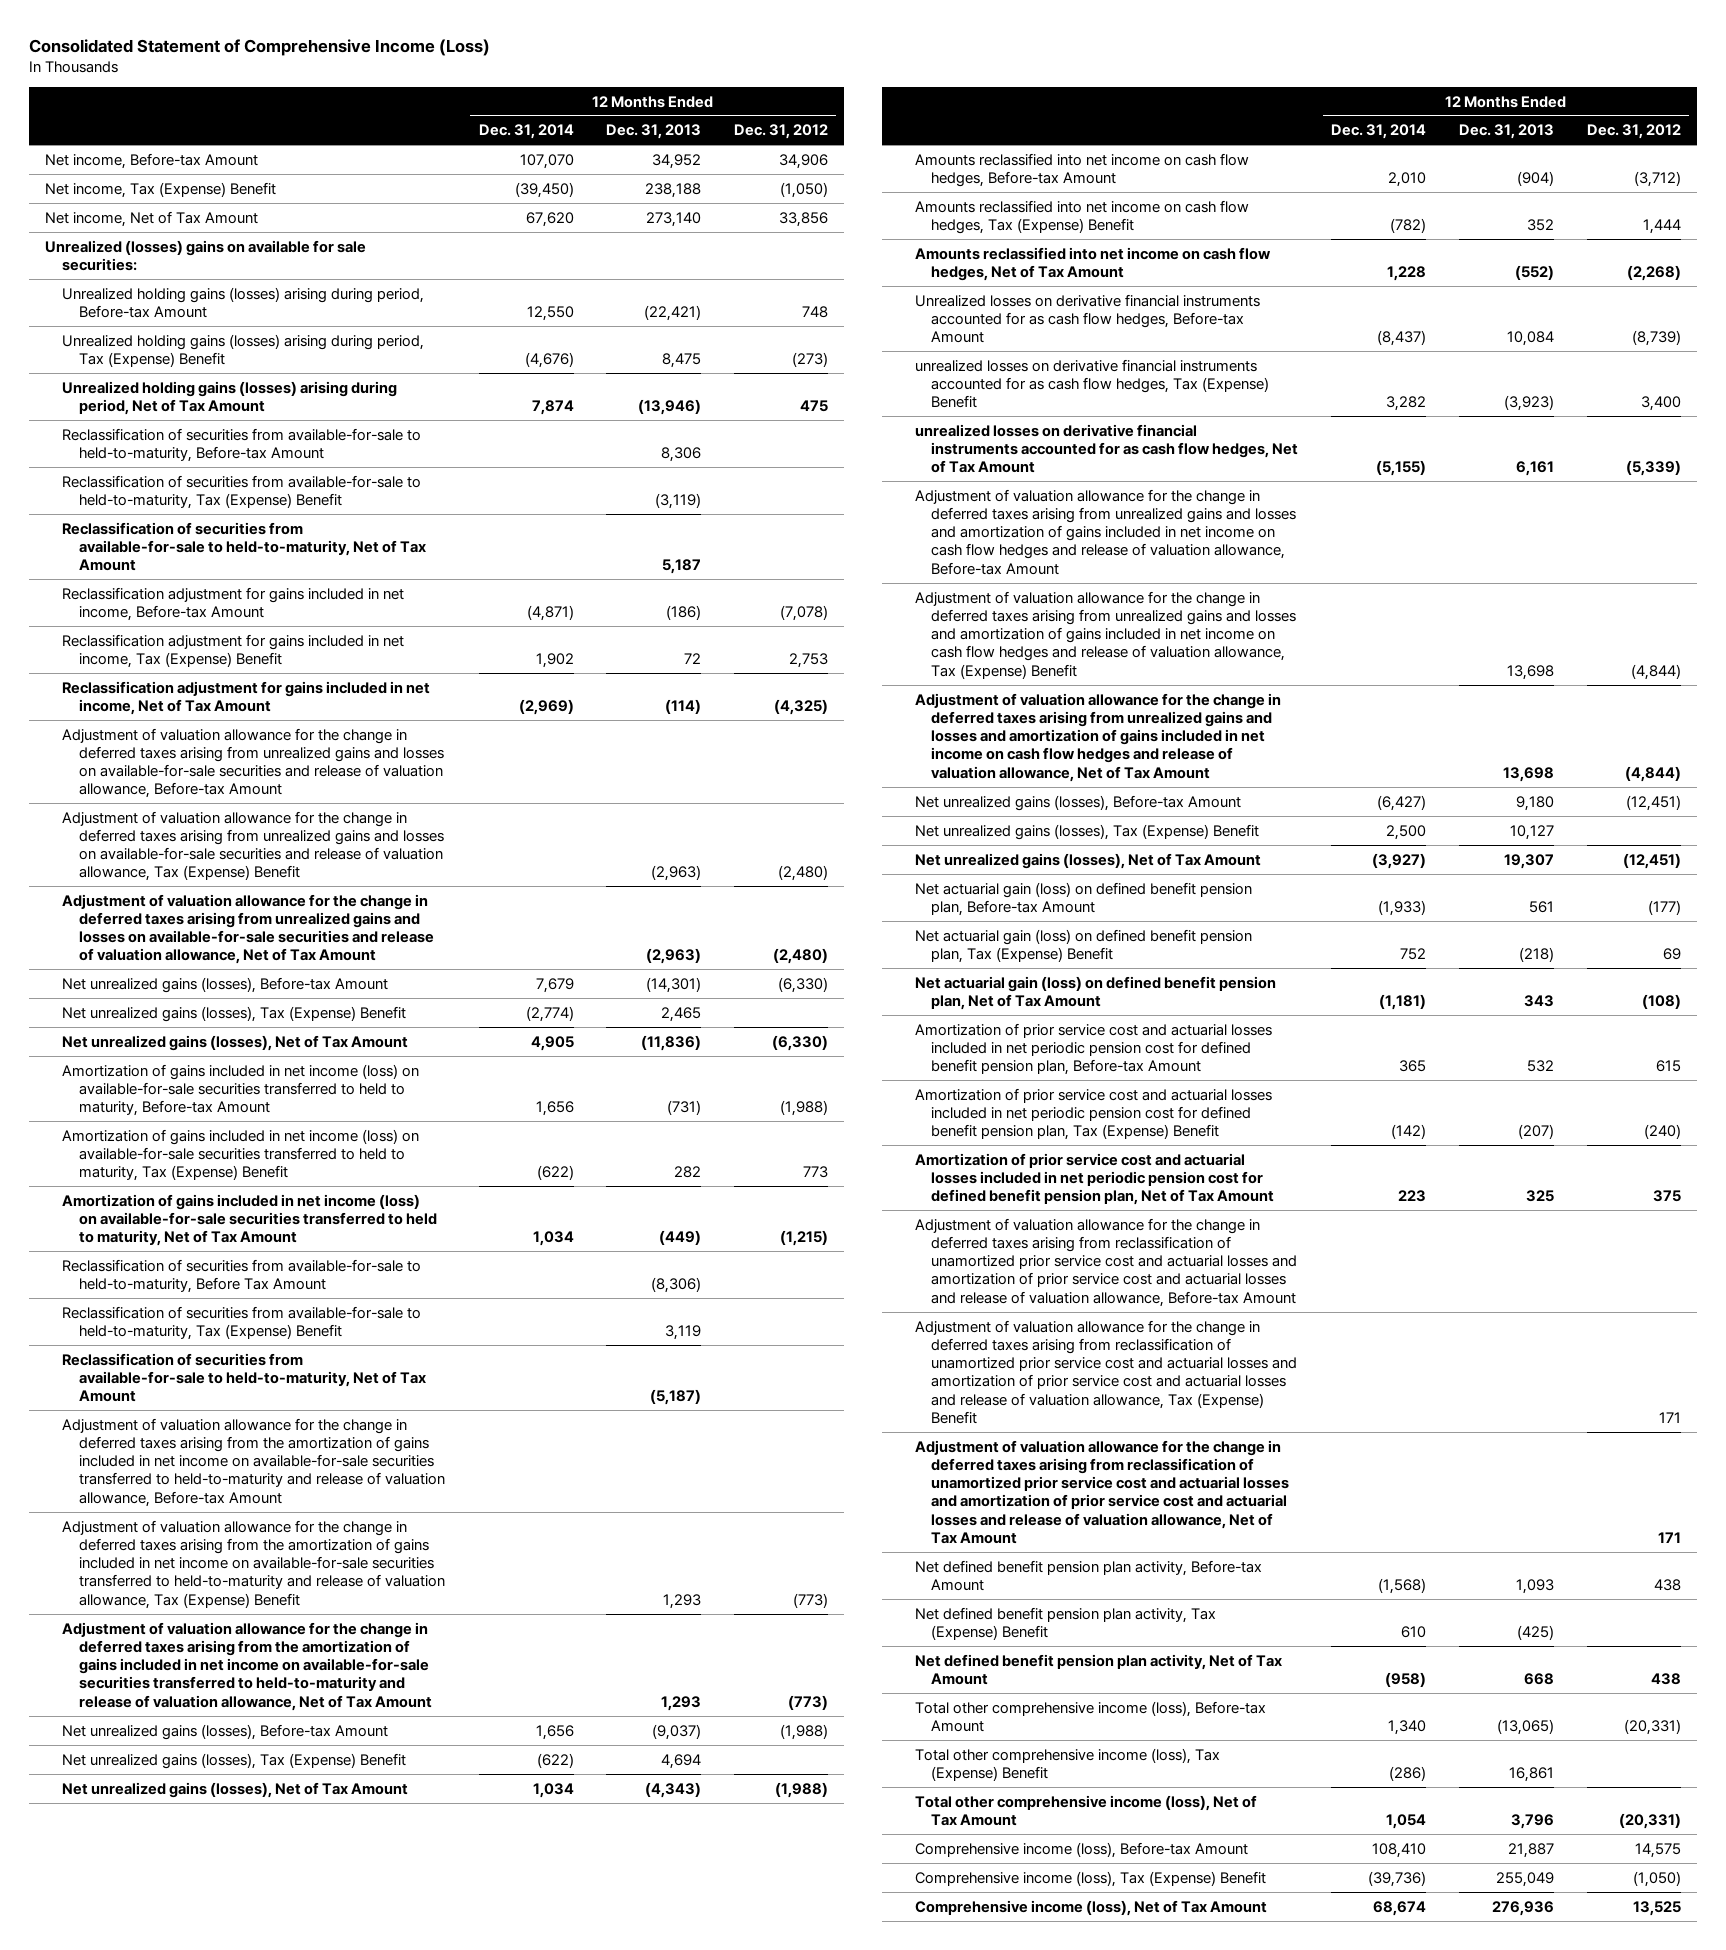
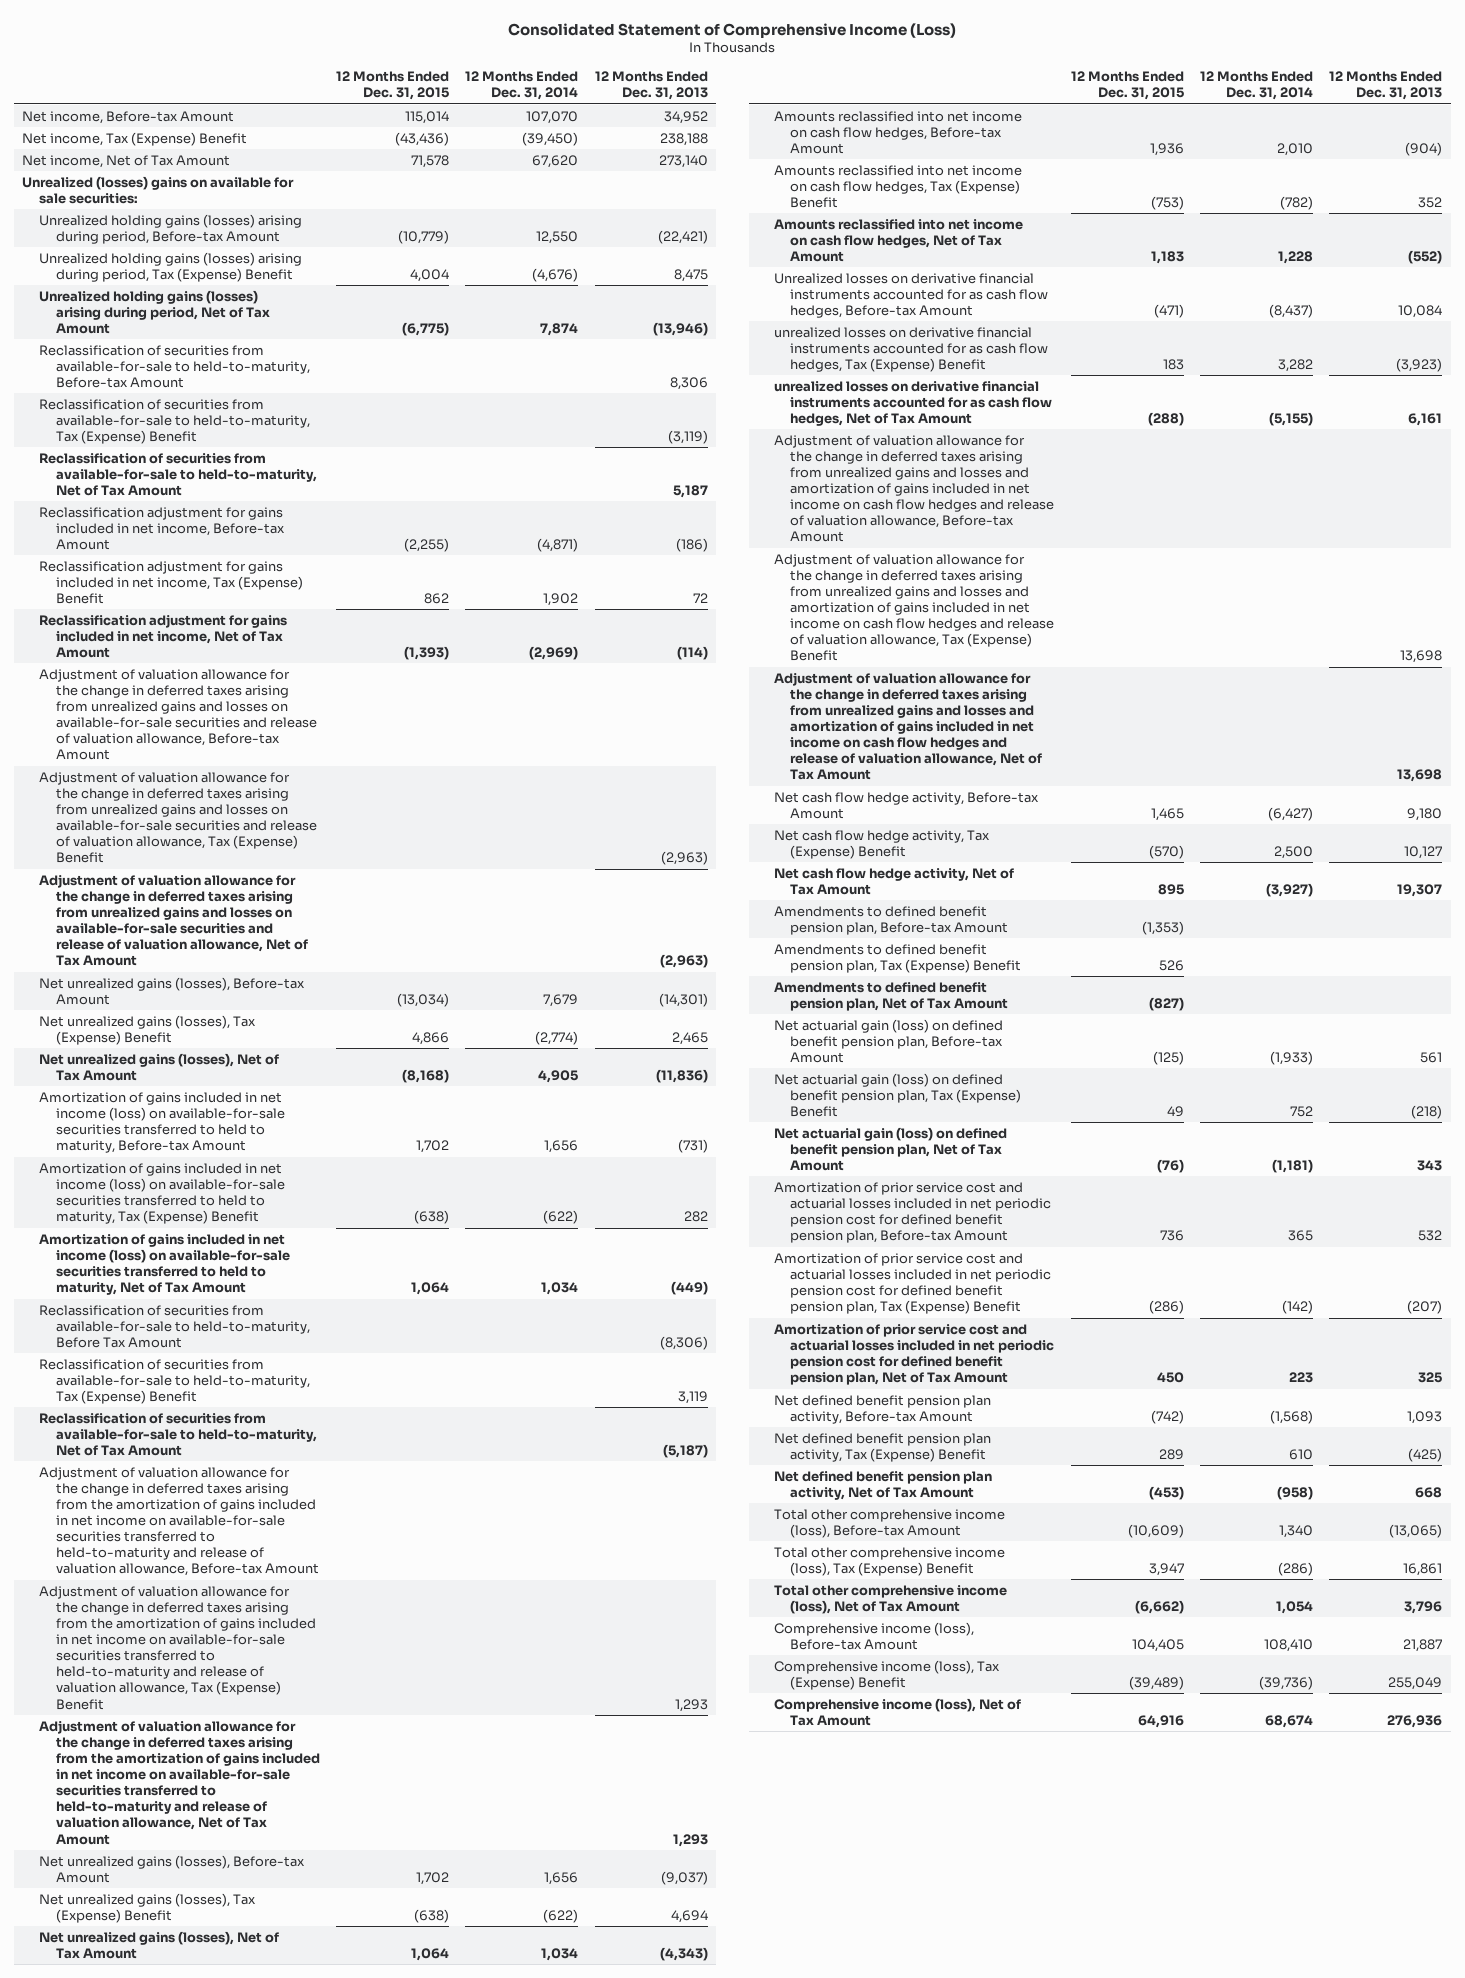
- | 12 Months Ended Dec. 31, 2014 | 12 Months Ended Dec. 31, 2013 | 12 Months Ended Dec. 31, 2012
+ | 12 Months Ended Dec. 31, 2015 | 12 Months Ended Dec. 31, 2014 | 12 Months Ended Dec. 31, 2013
- Net unrealized gains (losses), Before-tax Amount | (6,427) | 9,180 | (12,451)
- Net unrealized gains (losses), Tax (Expense) Benefit | 2,500 | 10,127 |
- Net unrealized gains (losses), Net of Tax Amount | (3,927) | 19,307 | (12,451)
+ Net cash flow hedge activity, Before-tax Amount | 1,465 | (6,427) | 9,180
+ Net cash flow hedge activity, Tax (Expense) Benefit | (570) | 2,500 | 10,127
+ Net cash flow hedge activity, Net of Tax Amount | 895 | (3,927) | 19,307
+ Amendments to defined benefit pension plan, Before-tax Amount | (1,353) | |
+ Amendments to defined benefit pension plan, Tax (Expense) Benefit | 526 | |
+ Amendments to defined benefit pension plan, Net of Tax Amount | (827) | |
- Adjustment of valuation allowance for the change in deferred taxes arising from reclassification of unamortized prior service cost and actuarial losses and amortization of prior service cost and actuarial losses and release of valuation allowance, Before-tax Amount
- Adjustment of valuation allowance for the change in deferred taxes arising from reclassification of unamortized prior service cost and actuarial losses and amortization of prior service cost and actuarial losses and release of valuation allowance, Tax (Expense) Benefit | | | 171
- Adjustment of valuation allowance for the change in deferred taxes arising from reclassification of unamortized prior service cost and actuarial losses and amortization of prior service cost and actuarial losses and release of valuation allowance, Net of Tax Amount | | | 171

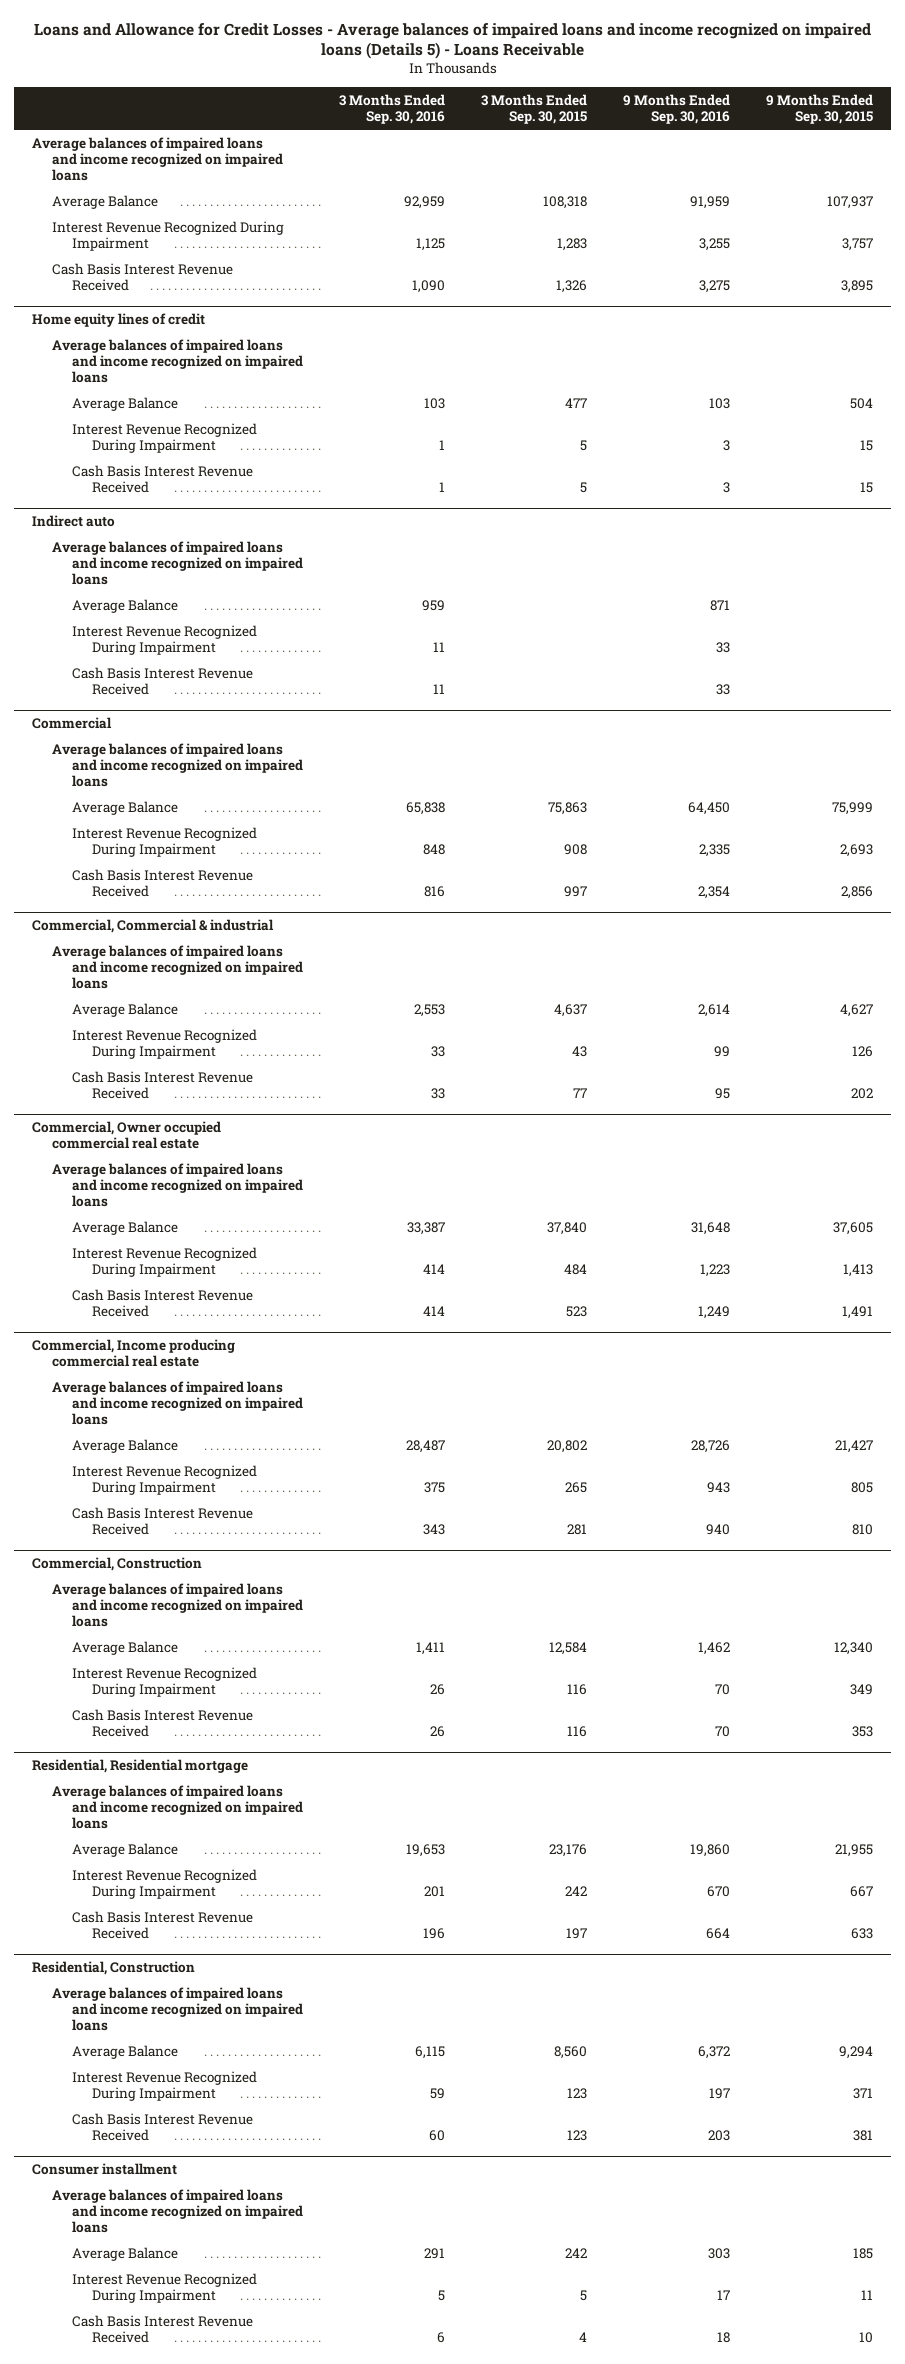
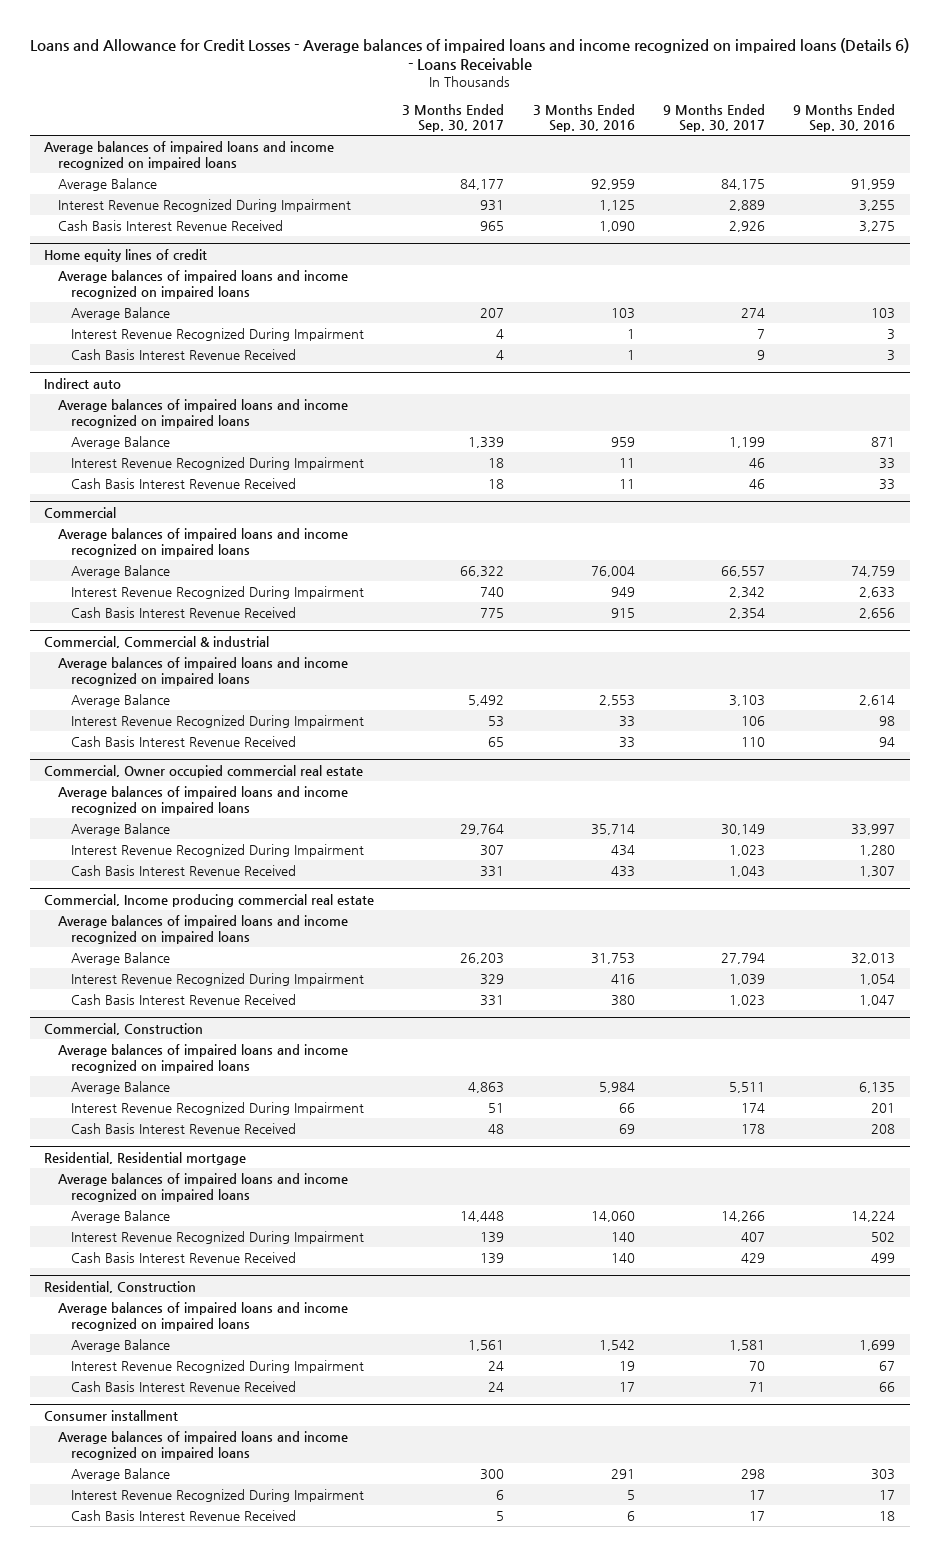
- Loans and Allowance for Credit Losses - Average balances of impaired loans and income recognized on impaired loans (Details 5) - Loans Receivable
+ Loans and Allowance for Credit Losses - Average balances of impaired loans and income recognized on impaired loans (Details 6) - Loans Receivable
- | 3 Months Ended Sep. 30, 2016 | 3 Months Ended Sep. 30, 2015 | 9 Months Ended Sep. 30, 2016 | 9 Months Ended Sep. 30, 2015
+ | 3 Months Ended Sep. 30, 2017 | 3 Months Ended Sep. 30, 2016 | 9 Months Ended Sep. 30, 2017 | 9 Months Ended Sep. 30, 2016
@ Commercial
- Average Balance | 65,838 | 75,863 | 64,450 | 75,999
- Interest Revenue Recognized During Impairment | 848 | 908 | 2,335 | 2,693
- Cash Basis Interest Revenue Received | 816 | 997 | 2,354 | 2,856
+ Average Balance | 66,322 | 76,004 | 66,557 | 74,759
+ Interest Revenue Recognized During Impairment | 740 | 949 | 2,342 | 2,633
+ Cash Basis Interest Revenue Received | 775 | 915 | 2,354 | 2,656
@ Commercial, Commercial & industrial
- Interest Revenue Recognized During Impairment | 33 | 43 | 99 | 126
- Cash Basis Interest Revenue Received | 33 | 77 | 95 | 202
+ Interest Revenue Recognized During Impairment | 53 | 33 | 106 | 98
+ Cash Basis Interest Revenue Received | 65 | 33 | 110 | 94
@ Commercial, Owner occupied commercial real estate
- Average Balance | 33,387 | 37,840 | 31,648 | 37,605
- Interest Revenue Recognized During Impairment | 414 | 484 | 1,223 | 1,413
- Cash Basis Interest Revenue Received | 414 | 523 | 1,249 | 1,491
+ Average Balance | 29,764 | 35,714 | 30,149 | 33,997
+ Interest Revenue Recognized During Impairment | 307 | 434 | 1,023 | 1,280
+ Cash Basis Interest Revenue Received | 331 | 433 | 1,043 | 1,307
@ Commercial, Income producing commercial real estate
- Average Balance | 28,487 | 20,802 | 28,726 | 21,427
- Interest Revenue Recognized During Impairment | 375 | 265 | 943 | 805
- Cash Basis Interest Revenue Received | 343 | 281 | 940 | 810
+ Average Balance | 26,203 | 31,753 | 27,794 | 32,013
+ Interest Revenue Recognized During Impairment | 329 | 416 | 1,039 | 1,054
+ Cash Basis Interest Revenue Received | 331 | 380 | 1,023 | 1,047
@ Commercial, Construction
- Average Balance | 1,411 | 12,584 | 1,462 | 12,340
- Interest Revenue Recognized During Impairment | 26 | 116 | 70 | 349
- Cash Basis Interest Revenue Received | 26 | 116 | 70 | 353
+ Average Balance | 4,863 | 5,984 | 5,511 | 6,135
+ Interest Revenue Recognized During Impairment | 51 | 66 | 174 | 201
+ Cash Basis Interest Revenue Received | 48 | 69 | 178 | 208
@ Residential, Residential mortgage
- Average Balance | 19,653 | 23,176 | 19,860 | 21,955
- Interest Revenue Recognized During Impairment | 201 | 242 | 670 | 667
- Cash Basis Interest Revenue Received | 196 | 197 | 664 | 633
+ Average Balance | 14,448 | 14,060 | 14,266 | 14,224
+ Interest Revenue Recognized During Impairment | 139 | 140 | 407 | 502
+ Cash Basis Interest Revenue Received | 139 | 140 | 429 | 499
@ Residential, Construction
- Average Balance | 6,115 | 8,560 | 6,372 | 9,294
- Interest Revenue Recognized During Impairment | 59 | 123 | 197 | 371
- Cash Basis Interest Revenue Received | 60 | 123 | 203 | 381
+ Average Balance | 1,561 | 1,542 | 1,581 | 1,699
+ Interest Revenue Recognized During Impairment | 24 | 19 | 70 | 67
+ Cash Basis Interest Revenue Received | 24 | 17 | 71 | 66

